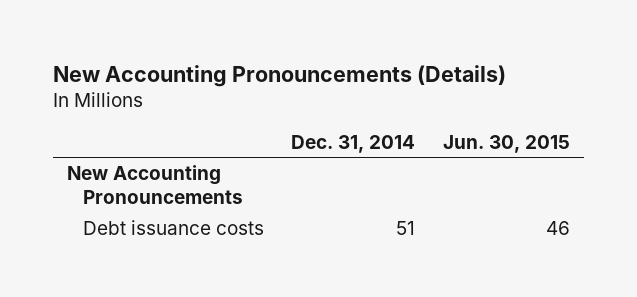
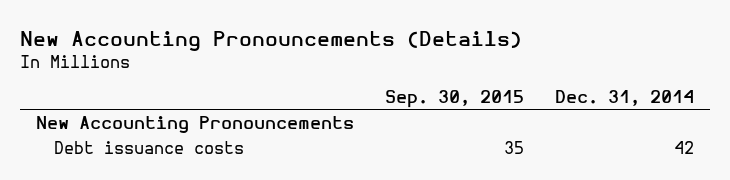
- | Dec. 31, 2014 | Jun. 30, 2015
+ | Sep. 30, 2015 | Dec. 31, 2014
- Debt issuance costs | 51 | 46
+ Debt issuance costs | 35 | 42

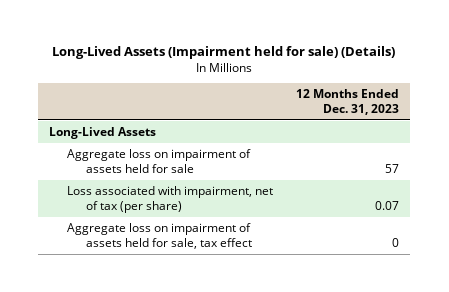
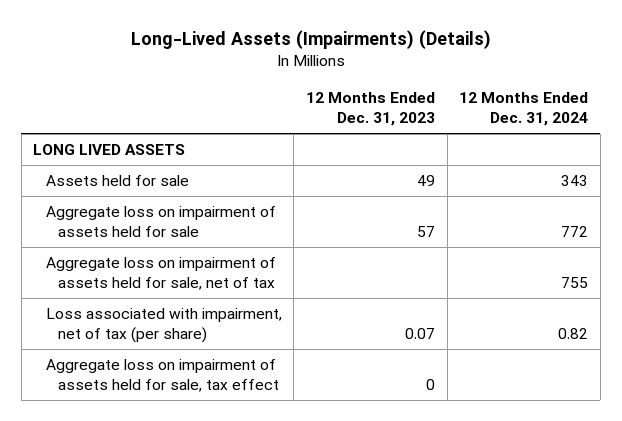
- Long-Lived Assets (Impairment held for sale) (Details)
+ Long-Lived Assets (Impairments) (Details)
- | 12 Months Ended Dec. 31, 2023
+ | 12 Months Ended Dec. 31, 2023 | 12 Months Ended Dec. 31, 2024
- Long-Lived Assets
+ LONG LIVED ASSETS
+ Assets held for sale | 49 | 343
+ Aggregate loss on impairment of assets held for sale, net of tax | | 755

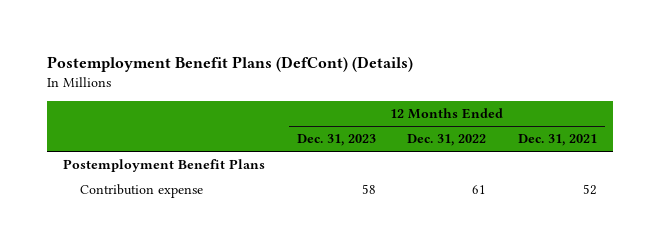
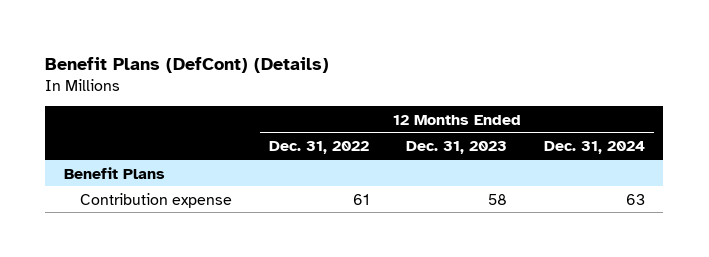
- Postemployment Benefit Plans (DefCont) (Details)
+ Benefit Plans (DefCont) (Details)
- | 12 Months Ended Dec. 31, 2023 | 12 Months Ended Dec. 31, 2022 | 12 Months Ended Dec. 31, 2021
+ | 12 Months Ended Dec. 31, 2022 | 12 Months Ended Dec. 31, 2023 | 12 Months Ended Dec. 31, 2024
- Postemployment Benefit Plans
+ Benefit Plans

